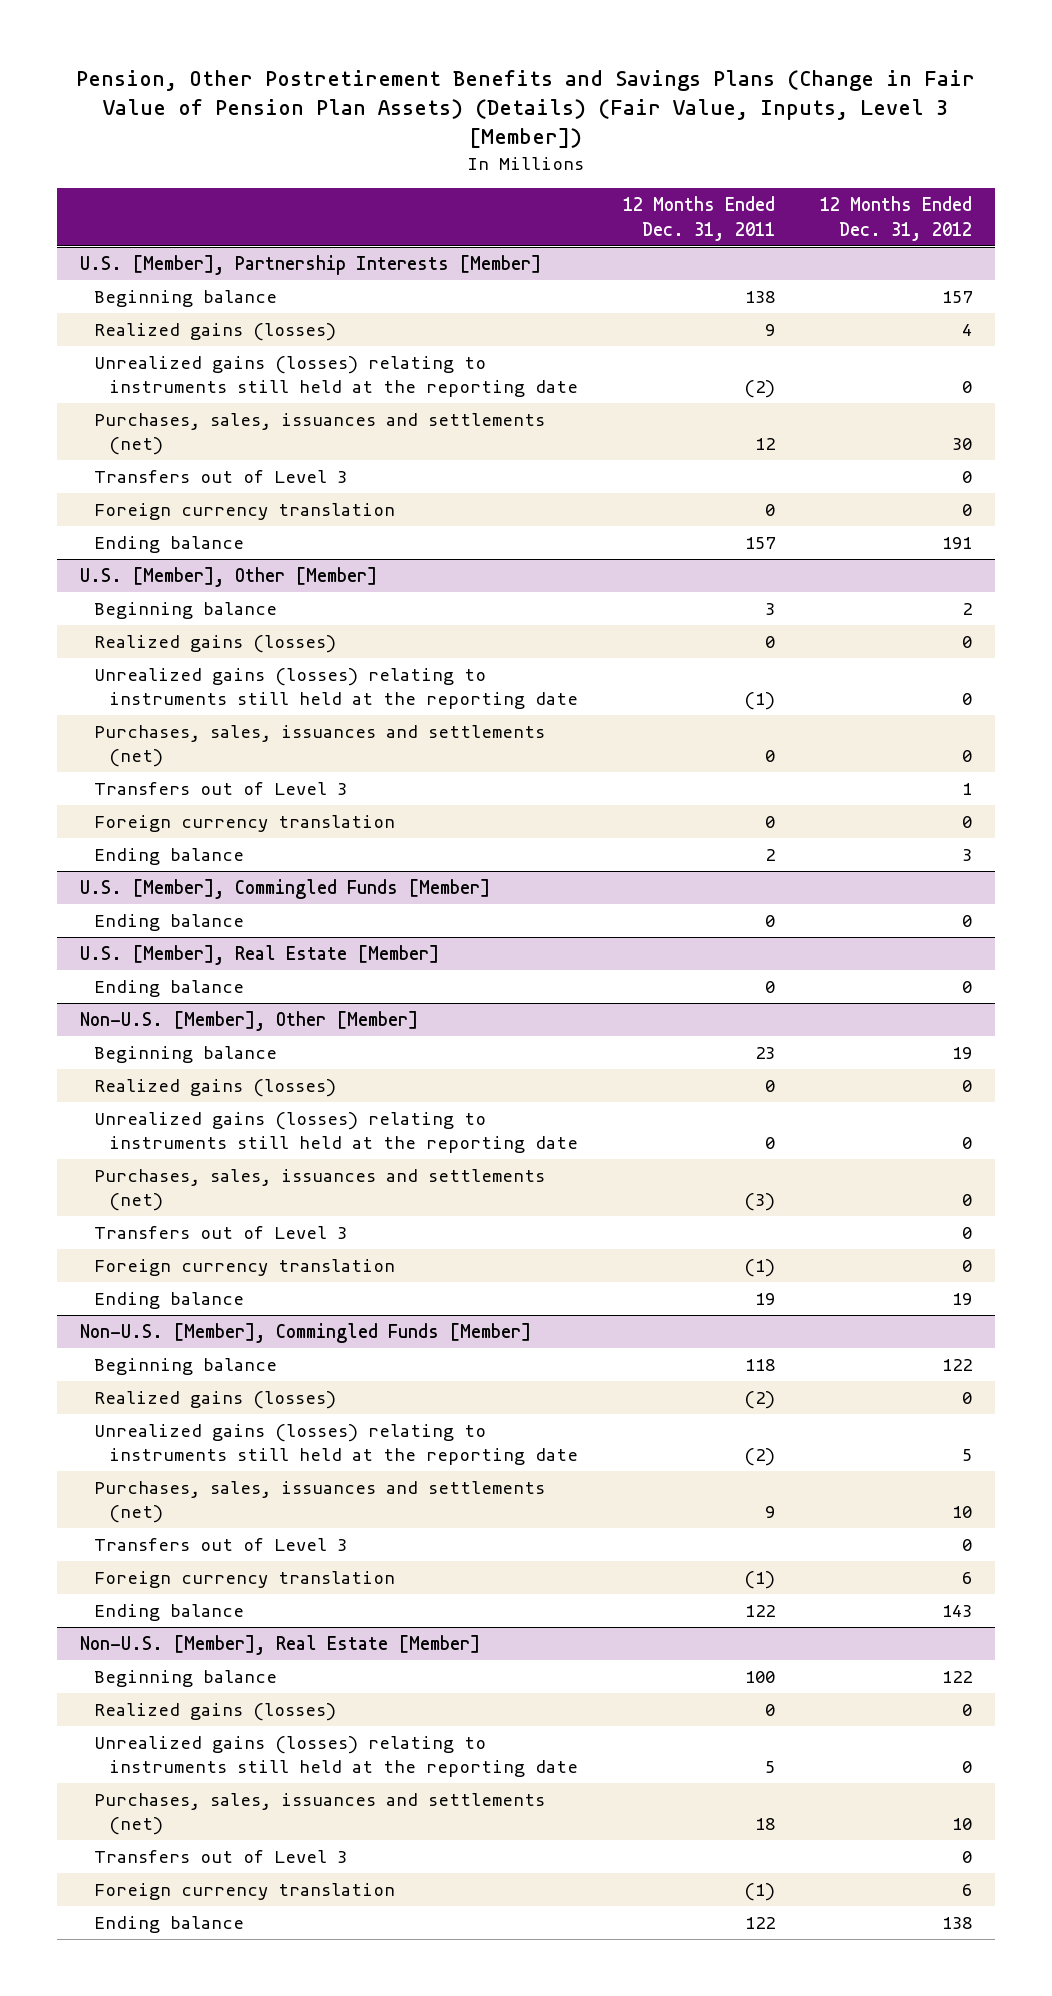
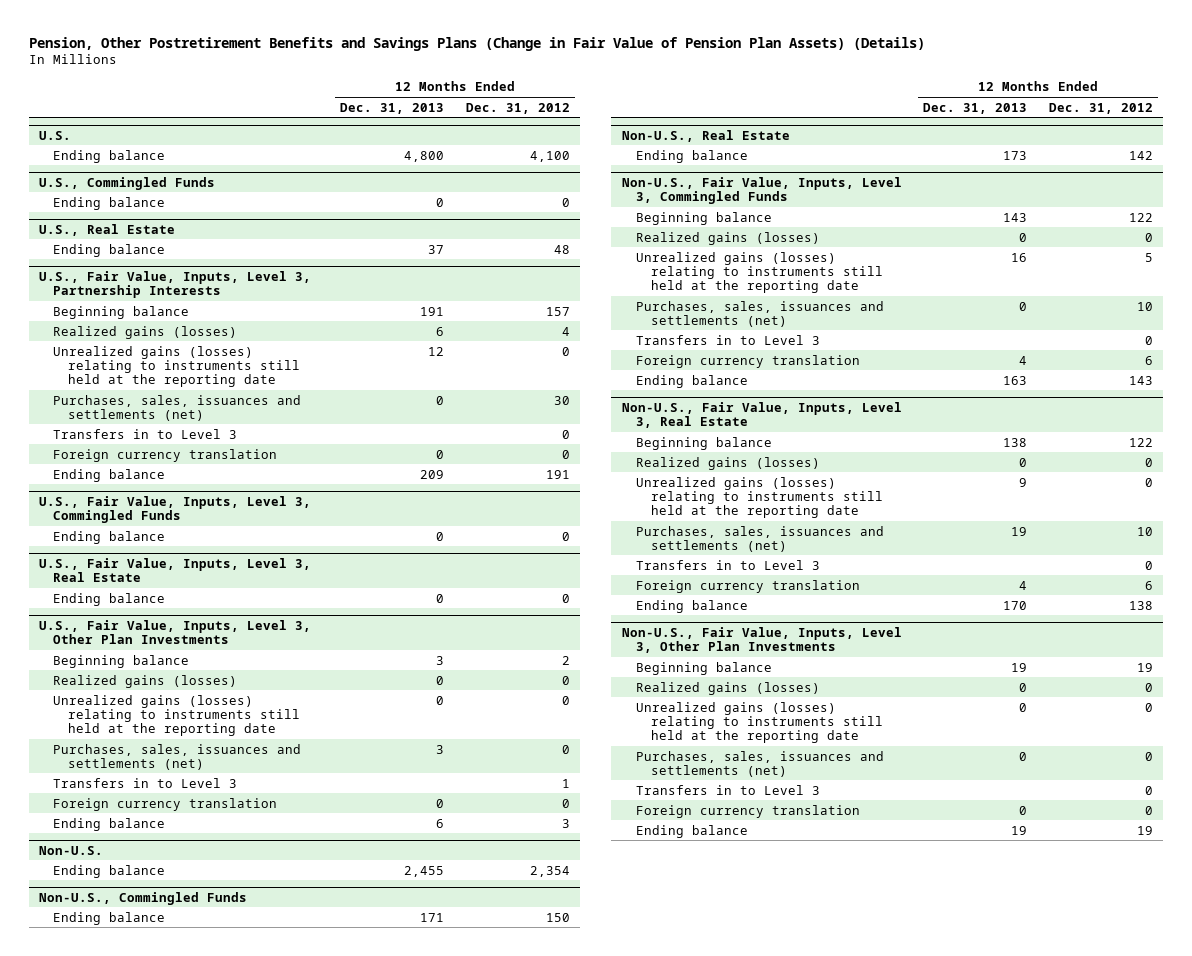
- Pension, Other Postretirement Benefits and Savings Plans (Change in Fair Value of Pension Plan Assets) (Details) (Fair Value, Inputs, Level 3 [Member])
+ Pension, Other Postretirement Benefits and Savings Plans (Change in Fair Value of Pension Plan Assets) (Details)
- | 12 Months Ended Dec. 31, 2011 | 12 Months Ended Dec. 31, 2012
+ | 12 Months Ended Dec. 31, 2013 | 12 Months Ended Dec. 31, 2012
- U.S. [Member], Partnership Interests [Member]
+ U.S.
+ Ending balance | 4,800 | 4,100
+ U.S., Commingled Funds
+ Ending balance | 0 | 0
+ U.S., Real Estate
+ Ending balance | 37 | 48
+ U.S., Fair Value, Inputs, Level 3, Partnership Interests
- Transfers out of Level 3 | | 0
+ Transfers in to Level 3 | | 0
- U.S. [Member], Other [Member]
- Beginning balance | 3 | 2
- Realized gains (losses) | 0 | 0
- Unrealized gains (losses) relating to instruments still held at the reporting date | (1) | 0
- Purchases, sales, issuances and settlements (net) | 0 | 0
- Transfers out of Level 3 | | 1
- Foreign currency translation | 0 | 0
- Ending balance | 2 | 3
- U.S. [Member], Commingled Funds [Member]
+ U.S., Fair Value, Inputs, Level 3, Commingled Funds
- U.S. [Member], Real Estate [Member]
+ U.S., Fair Value, Inputs, Level 3, Real Estate
- Non-U.S. [Member], Other [Member]
- Beginning balance | 23 | 19
+ U.S., Fair Value, Inputs, Level 3, Other Plan Investments
+ Beginning balance | 3 | 2
- Transfers out of Level 3 | | 0
+ Transfers in to Level 3 | | 1
- Ending balance | 19 | 19
- Non-U.S. [Member], Commingled Funds [Member]
+ Ending balance | 6 | 3
+ Non-U.S.
+ Ending balance | 2,455 | 2,354
+ Non-U.S., Commingled Funds
+ Ending balance | 171 | 150
+ Non-U.S., Real Estate
+ Ending balance | 173 | 142
+ Non-U.S., Fair Value, Inputs, Level 3, Commingled Funds
- Transfers out of Level 3 | | 0
+ Transfers in to Level 3 | | 0
- Non-U.S. [Member], Real Estate [Member]
+ Non-U.S., Fair Value, Inputs, Level 3, Real Estate
- Transfers out of Level 3 | | 0
+ Transfers in to Level 3 | | 0
+ Non-U.S., Fair Value, Inputs, Level 3, Other Plan Investments
+ Beginning balance | 19 | 19
+ Realized gains (losses) | 0 | 0
+ Unrealized gains (losses) relating to instruments still held at the reporting date | 0 | 0
+ Purchases, sales, issuances and settlements (net) | 0 | 0
+ Transfers in to Level 3 | | 0
+ Foreign currency translation | 0 | 0
+ Ending balance | 19 | 19

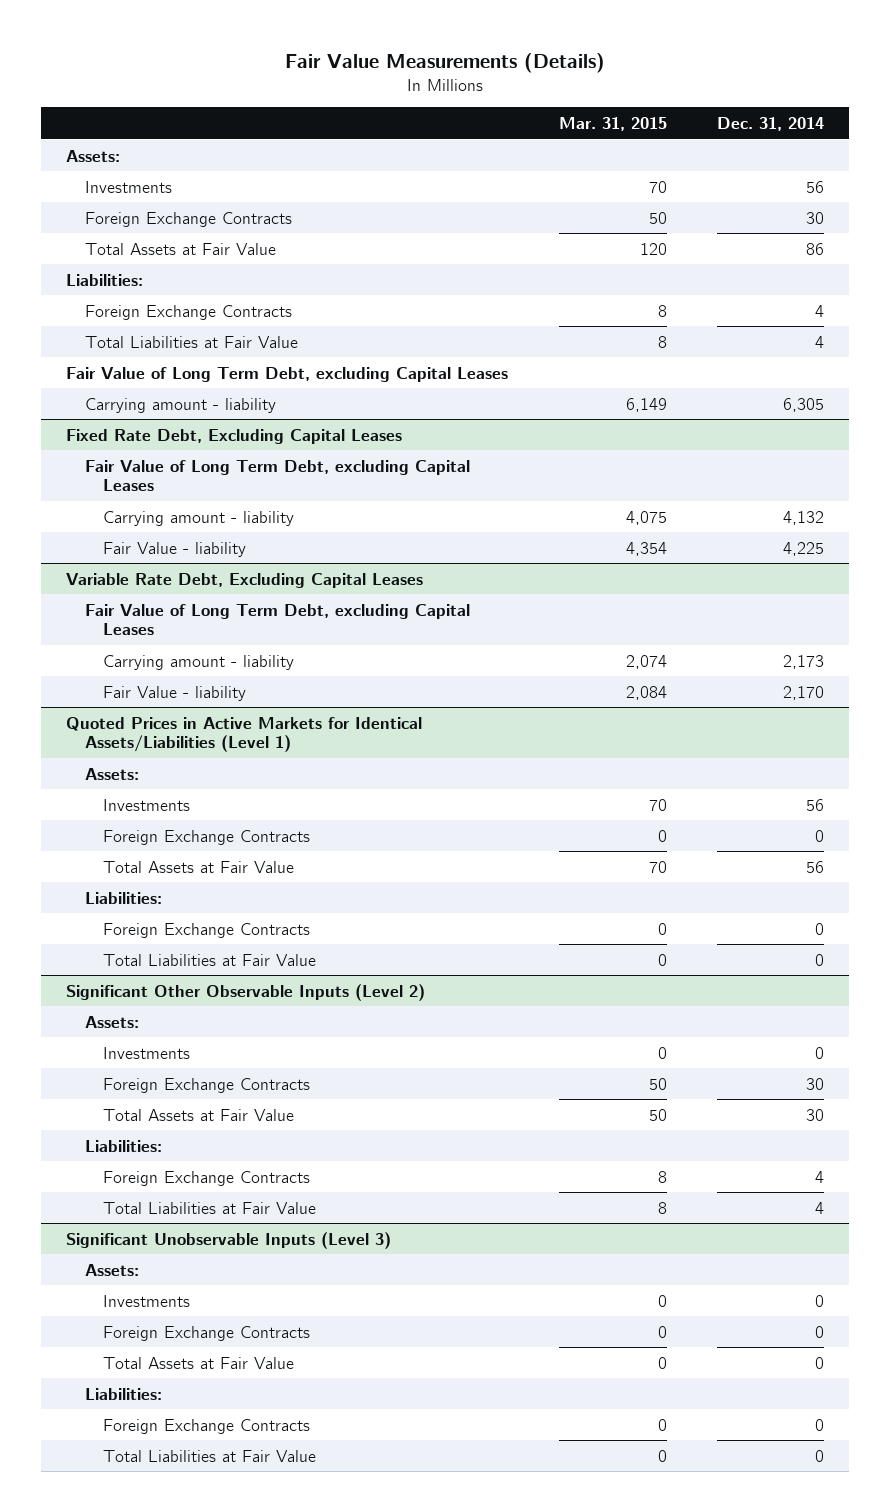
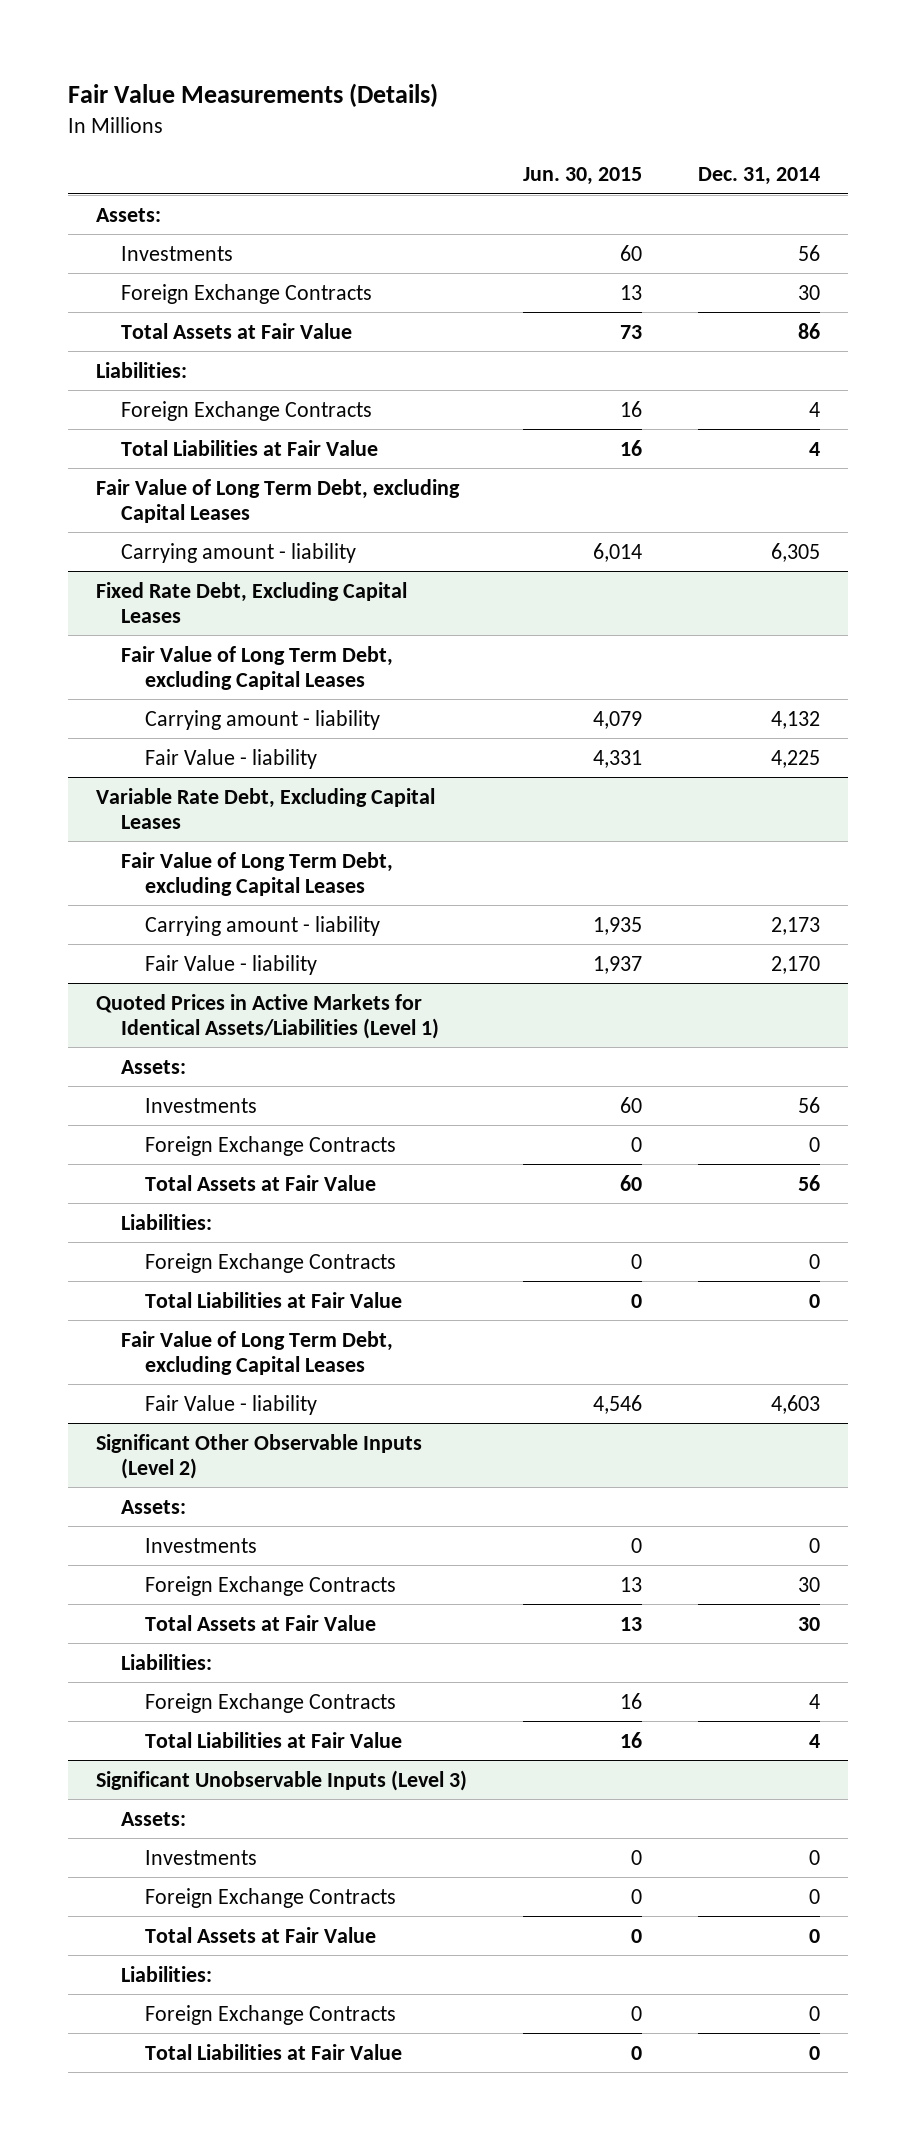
- | Mar. 31, 2015 | Dec. 31, 2014
+ | Jun. 30, 2015 | Dec. 31, 2014
@ Quoted Prices in Active Markets for Identical Assets/Liabilities (Level 1)
+ Fair Value of Long Term Debt, excluding Capital Leases
+ Fair Value - liability | 4,546 | 4,603

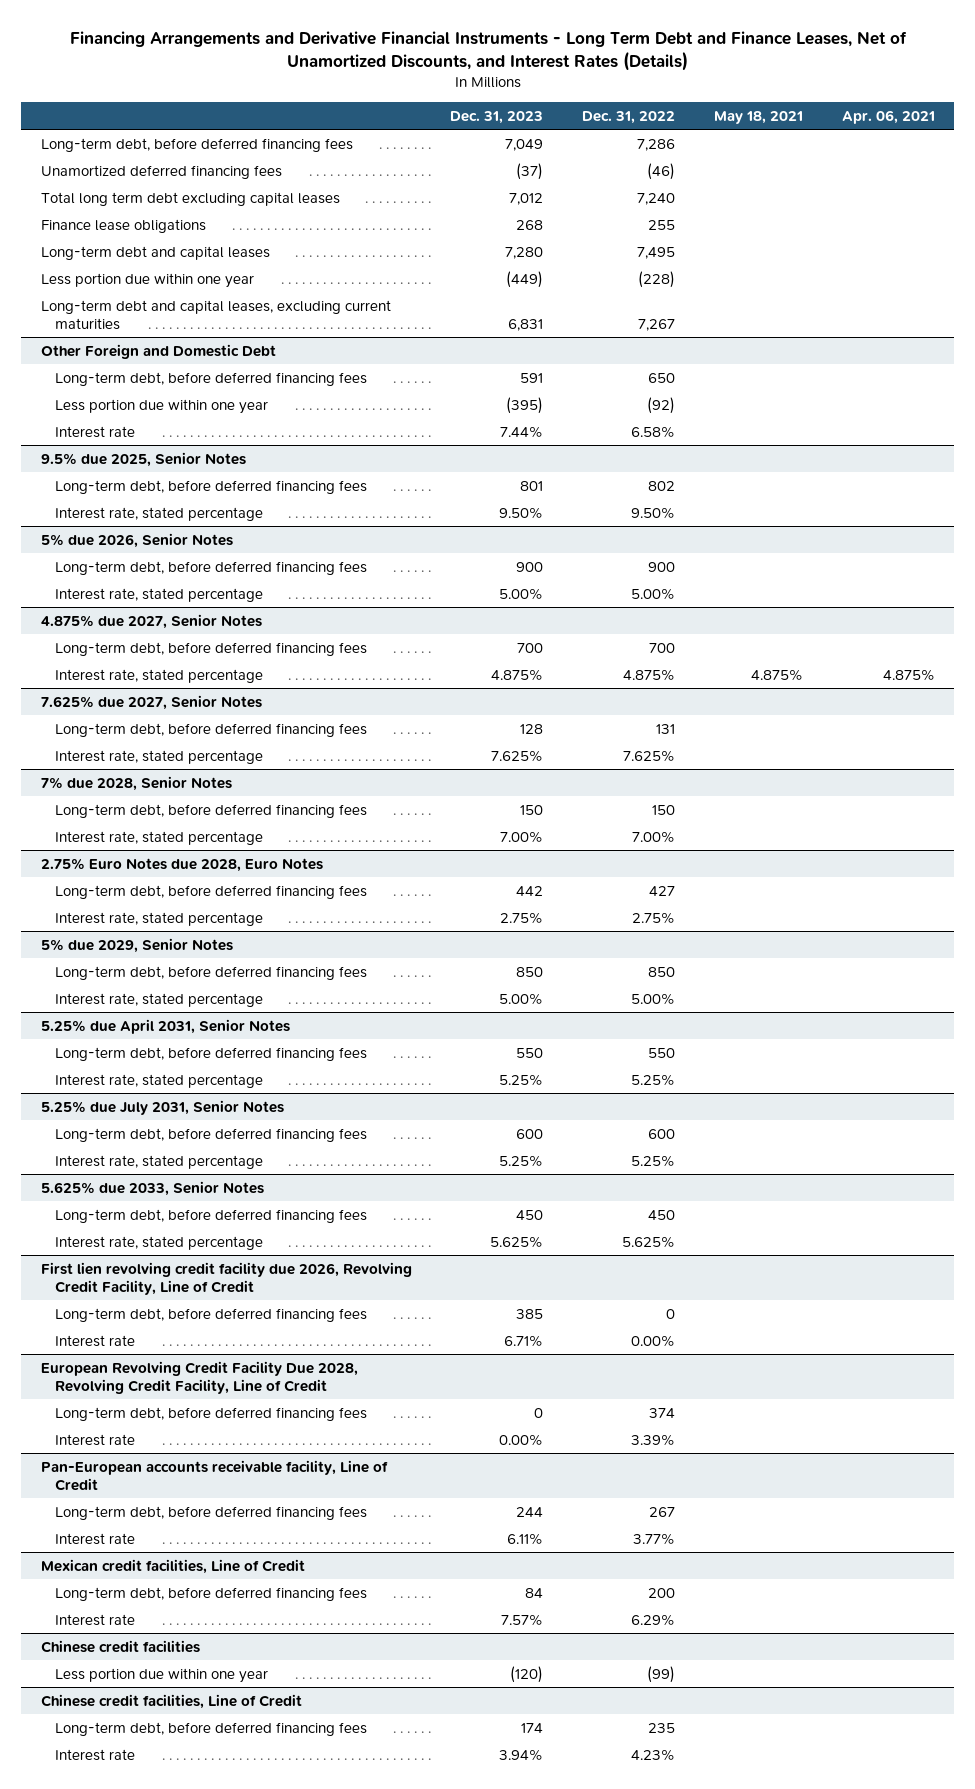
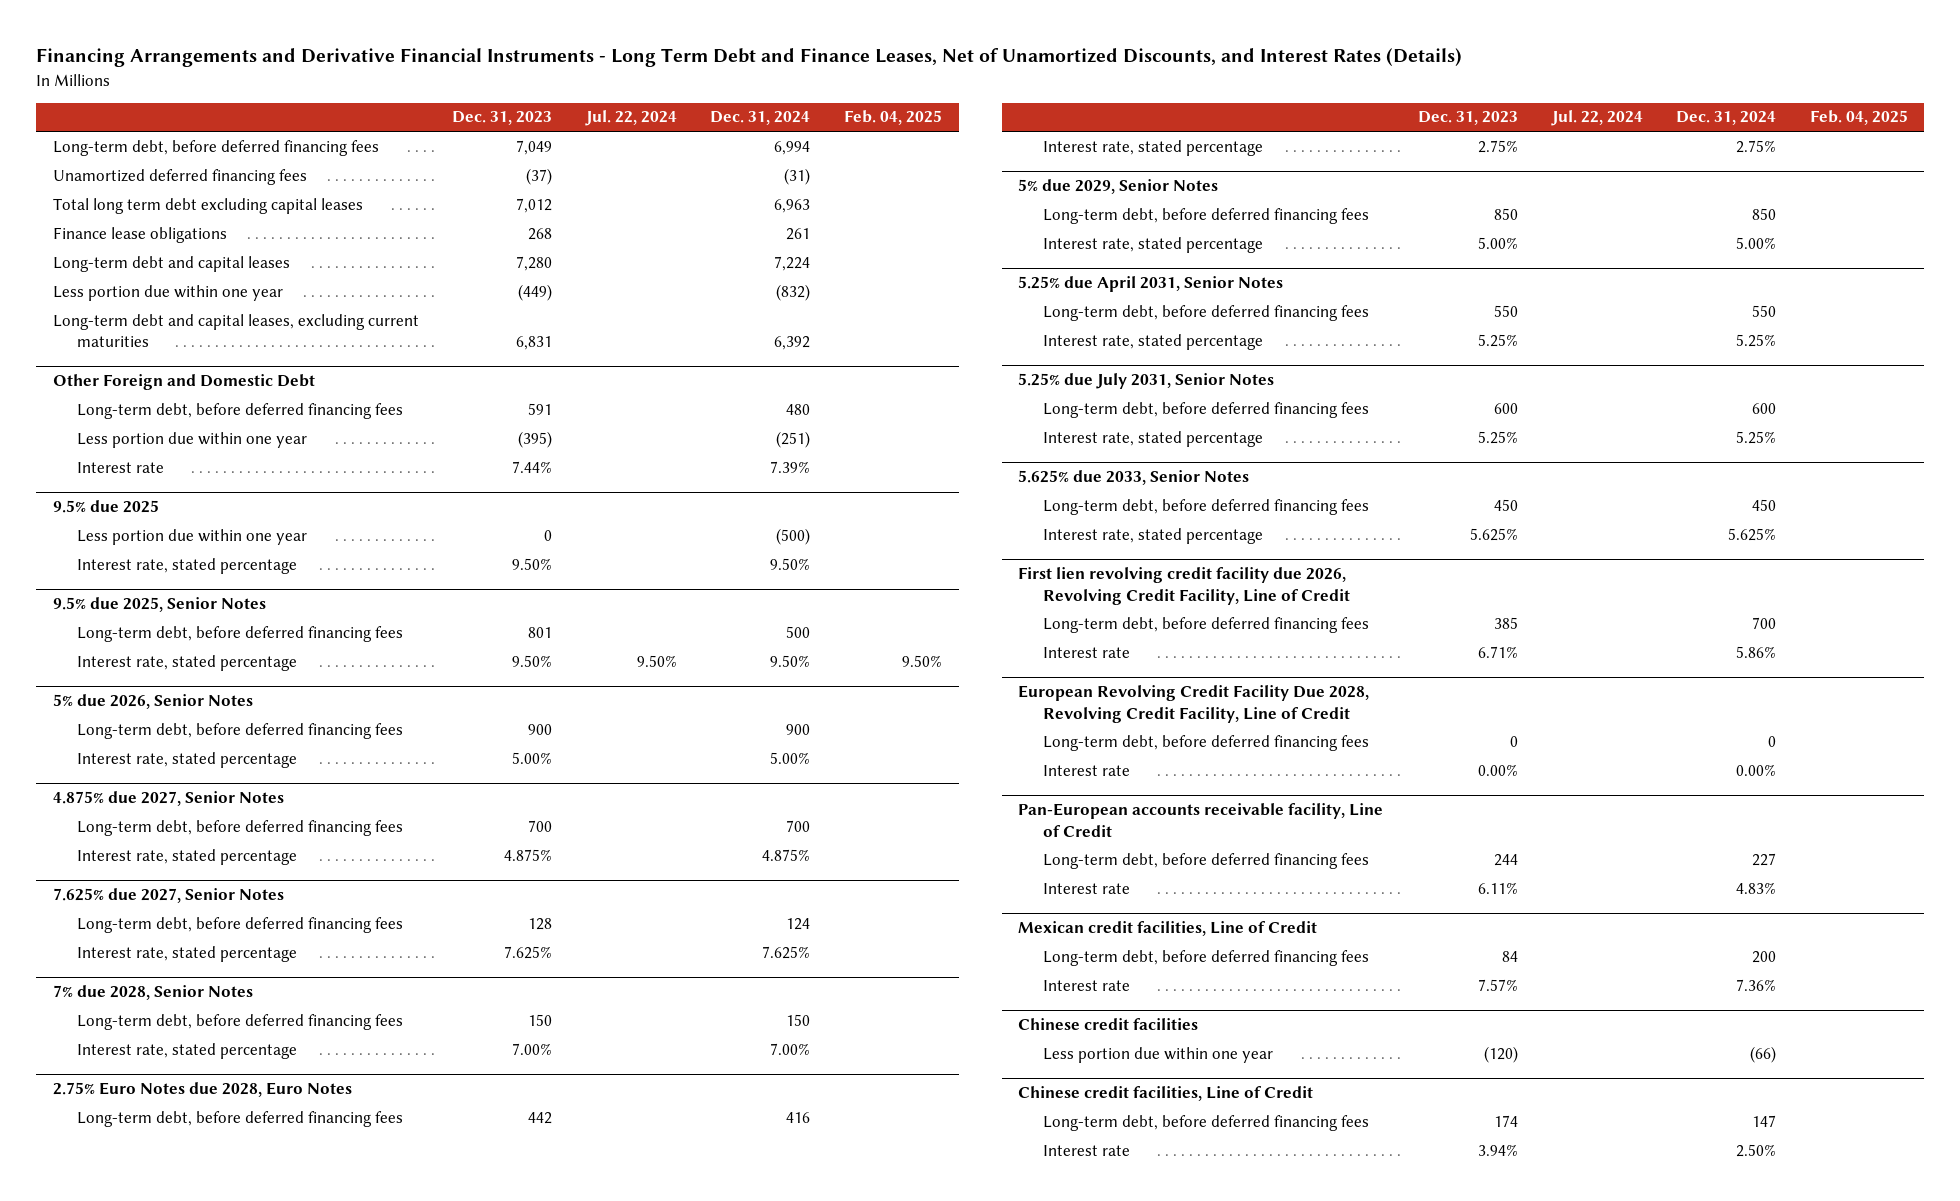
- | Dec. 31, 2023 | Dec. 31, 2022 | May 18, 2021 | Apr. 06, 2021
+ | Dec. 31, 2023 | Jul. 22, 2024 | Dec. 31, 2024 | Feb. 04, 2025
+ 9.5% due 2025
+ Less portion due within one year | 0 | | (500) |
+ Interest rate, stated percentage | 9.50% | | 9.50% |

